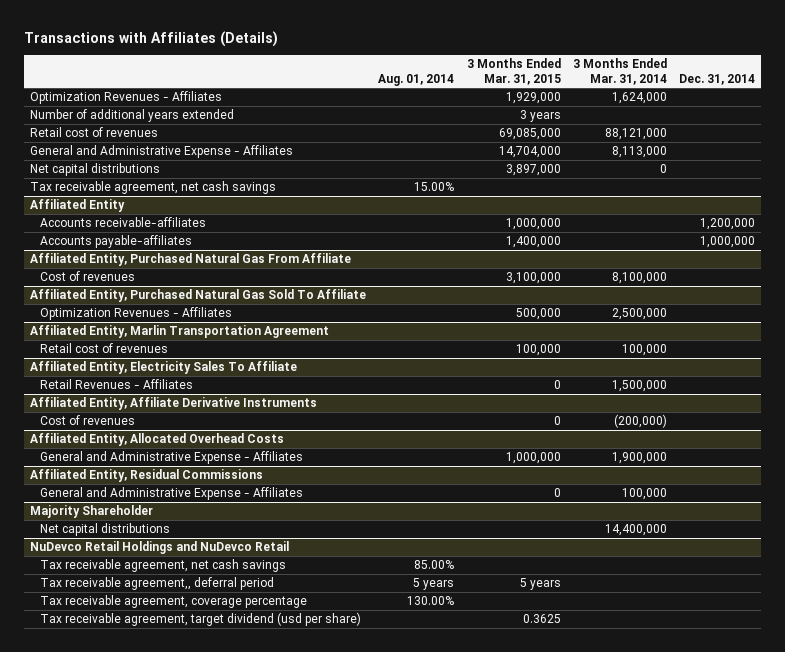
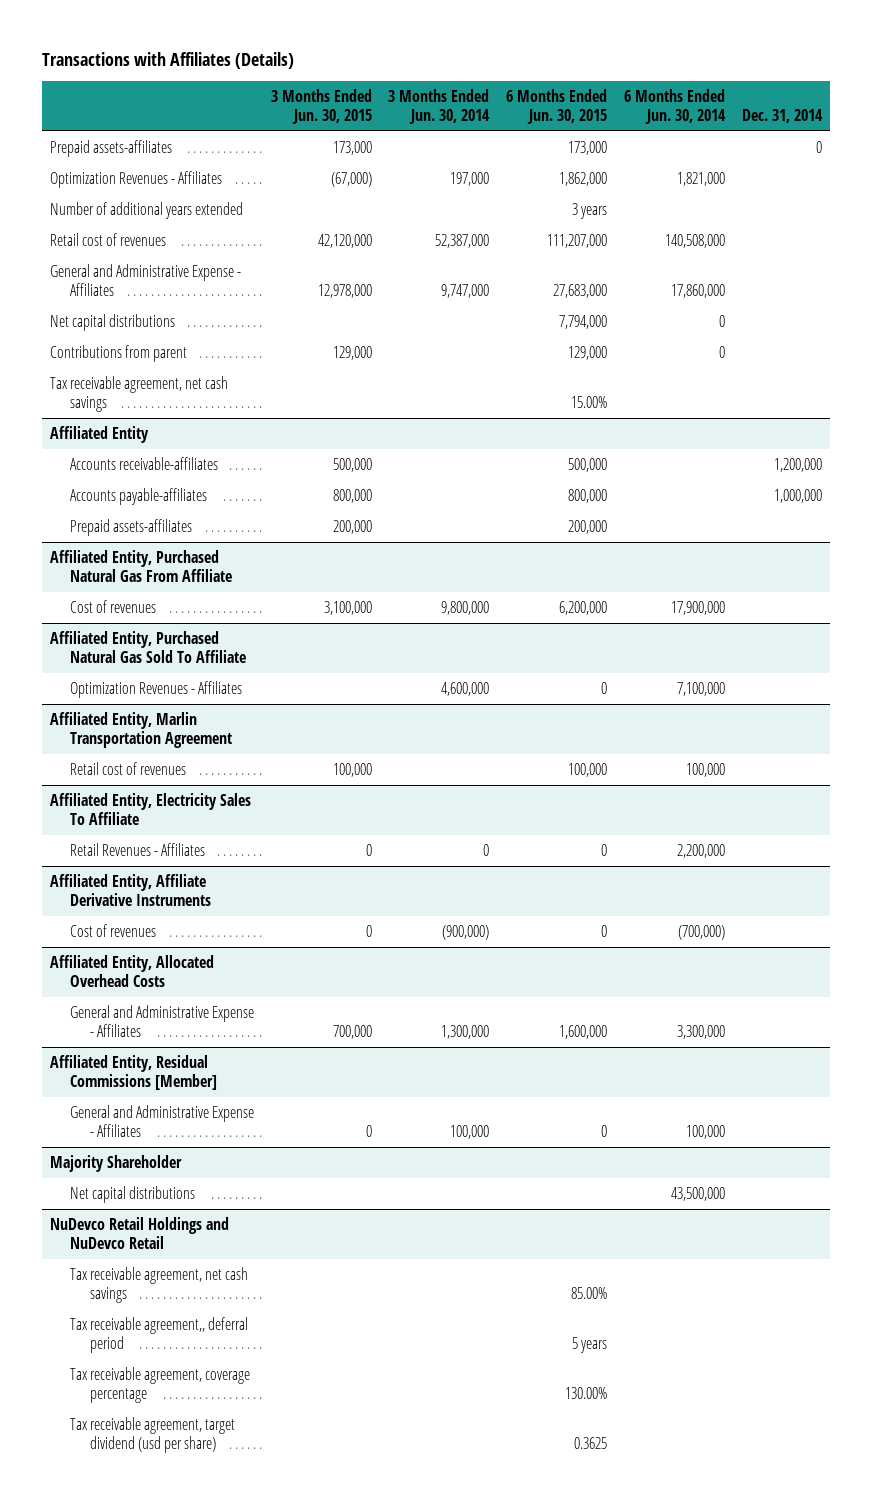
- | Aug. 01, 2014 | 3 Months Ended Mar. 31, 2015 | 3 Months Ended Mar. 31, 2014 | Dec. 31, 2014
+ | 3 Months Ended Jun. 30, 2015 | 3 Months Ended Jun. 30, 2014 | 6 Months Ended Jun. 30, 2015 | 6 Months Ended Jun. 30, 2014 | Dec. 31, 2014
+ Prepaid assets-affiliates | 173,000 | | 173,000 | | 0
+ Contributions from parent | 129,000 | | 129,000 | 0 |
@ Affiliated Entity
+ Prepaid assets-affiliates | 200,000 | | 200,000 | |
- Affiliated Entity, Residual Commissions
+ Affiliated Entity, Residual Commissions [Member]

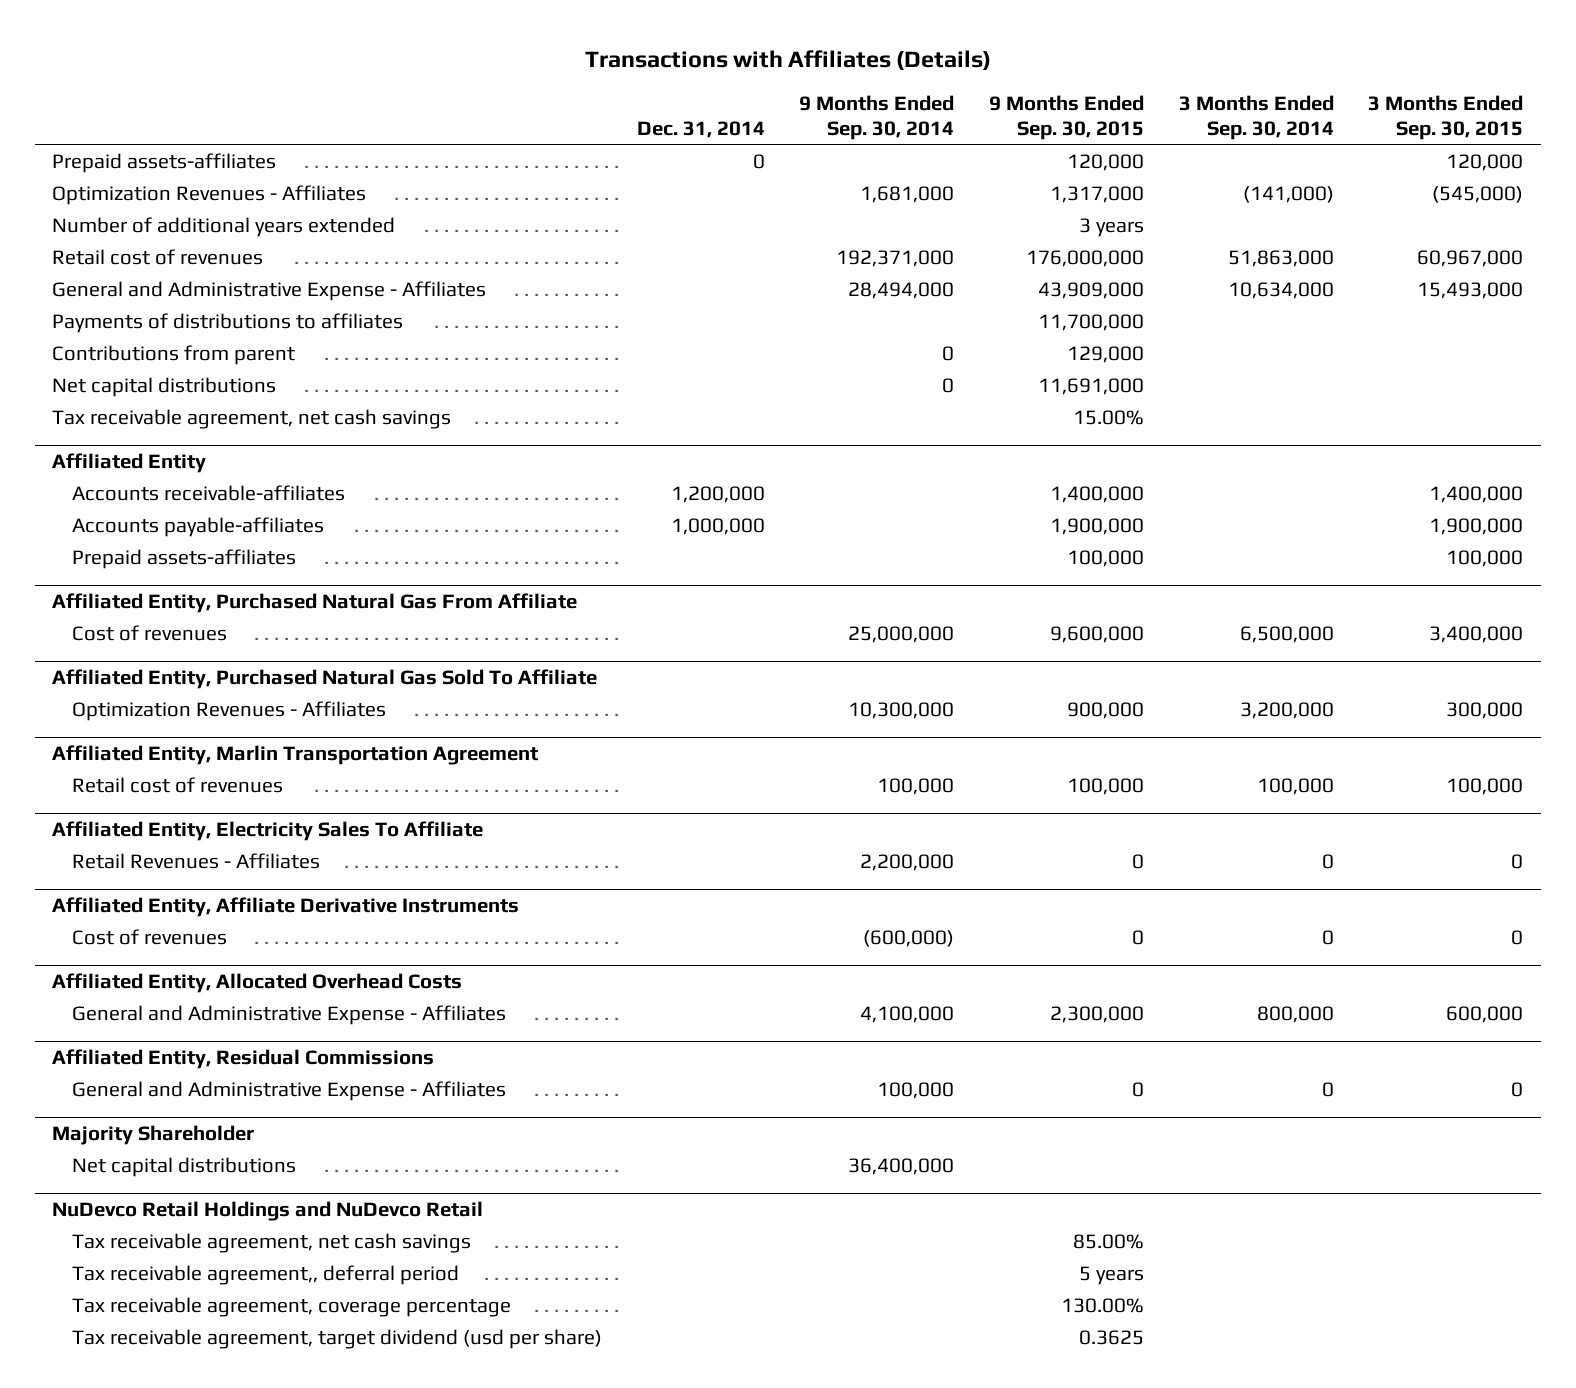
- | 3 Months Ended Jun. 30, 2015 | 3 Months Ended Jun. 30, 2014 | 6 Months Ended Jun. 30, 2015 | 6 Months Ended Jun. 30, 2014 | Dec. 31, 2014
+ | Dec. 31, 2014 | 9 Months Ended Sep. 30, 2014 | 9 Months Ended Sep. 30, 2015 | 3 Months Ended Sep. 30, 2014 | 3 Months Ended Sep. 30, 2015
+ Payments of distributions to affiliates | | | 11,700,000 | |
moved down: Net capital distributions | | 0 | 11,691,000 | |
- Affiliated Entity, Residual Commissions [Member]
+ Affiliated Entity, Residual Commissions

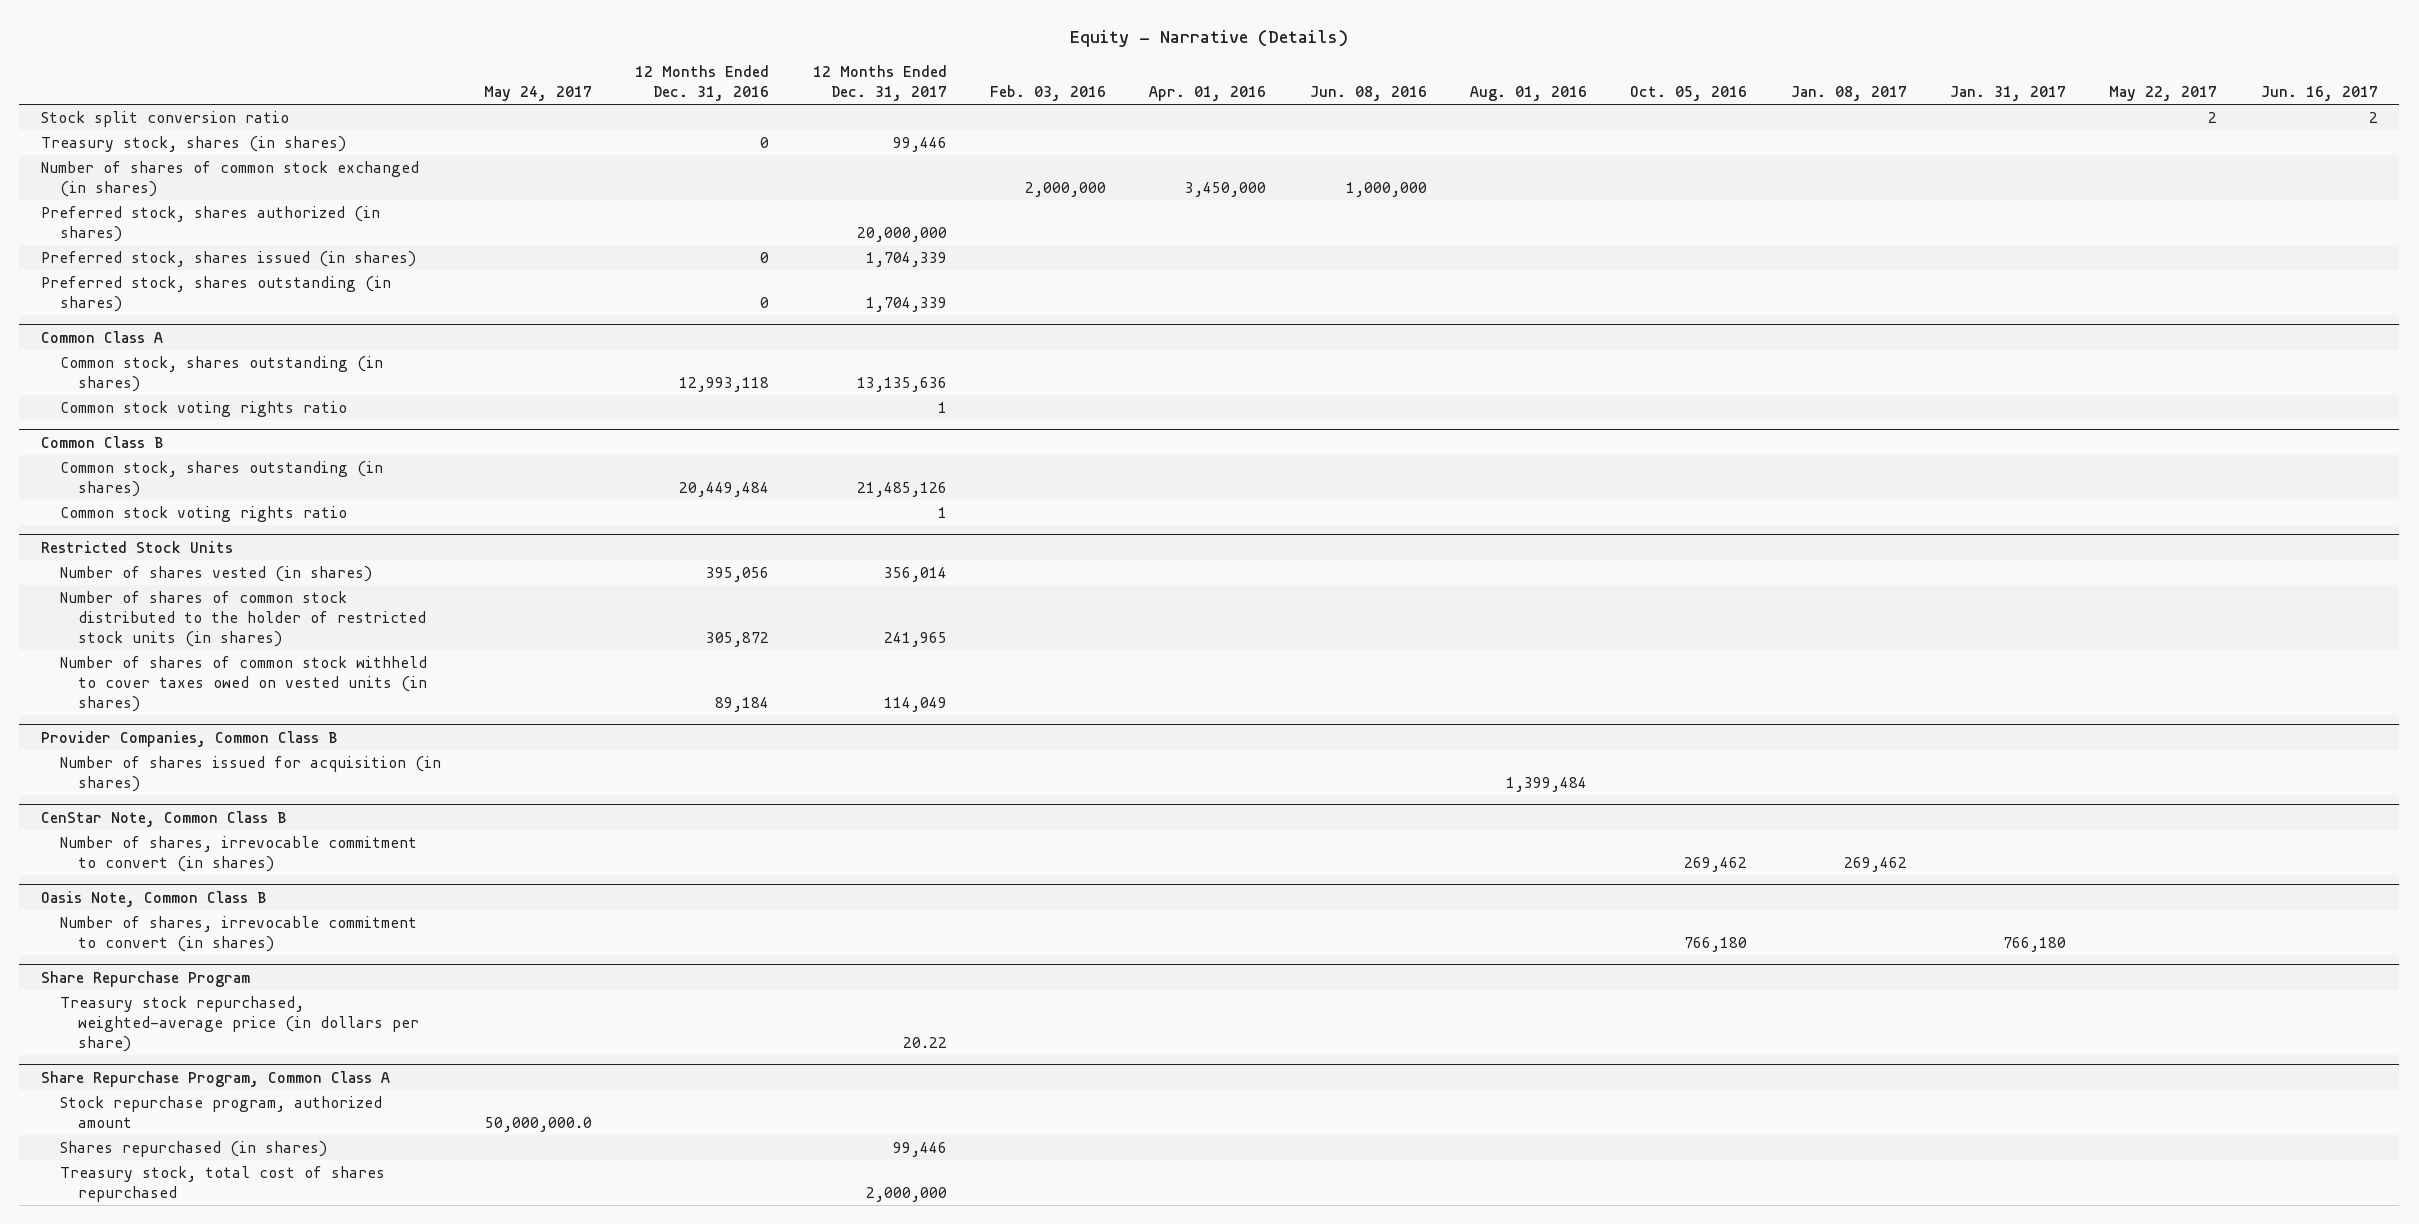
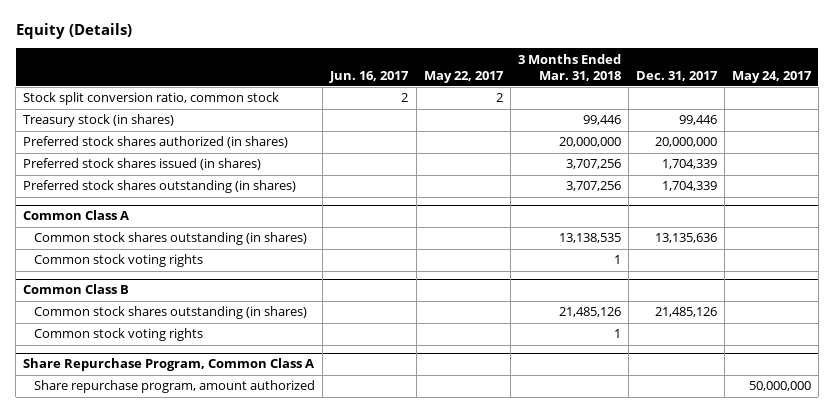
- Equity - Narrative (Details)
+ Equity (Details)
- | May 24, 2017 | 12 Months Ended Dec. 31, 2016 | 12 Months Ended Dec. 31, 2017 | Feb. 03, 2016 | Apr. 01, 2016 | Jun. 08, 2016 | Aug. 01, 2016 | Oct. 05, 2016 | Jan. 08, 2017 | Jan. 31, 2017 | May 22, 2017 | Jun. 16, 2017
+ | Jun. 16, 2017 | May 22, 2017 | 3 Months Ended Mar. 31, 2018 | Dec. 31, 2017 | May 24, 2017
- Stock split conversion ratio | | | | | | | | | | | 2 | 2
- Treasury stock, shares (in shares) | | 0 | 99,446 | | | | | | | | |
- Number of shares of common stock exchanged (in shares) | | | | 2,000,000 | 3,450,000 | 1,000,000 | | | | | |
- Preferred stock, shares authorized (in shares) | | | 20,000,000 | | | | | | | | |
- Preferred stock, shares issued (in shares) | | 0 | 1,704,339 | | | | | | | | |
- Preferred stock, shares outstanding (in shares) | | 0 | 1,704,339 | | | | | | | | |
+ Stock split conversion ratio, common stock | 2 | 2 | | |
+ Treasury stock (in shares) | | | 99,446 | 99,446 |
+ Preferred stock shares authorized (in shares) | | | 20,000,000 | 20,000,000 |
+ Preferred stock shares issued (in shares) | | | 3,707,256 | 1,704,339 |
+ Preferred stock shares outstanding (in shares) | | | 3,707,256 | 1,704,339 |
@ Common Class A
- Common stock, shares outstanding (in shares) | | 12,993,118 | 13,135,636 | | | | | | | | |
- Common stock voting rights ratio | | | 1 | | | | | | | | |
+ Common stock shares outstanding (in shares) | | | 13,138,535 | 13,135,636 |
+ Common stock voting rights | | | 1 | |
@ Common Class B
- Common stock, shares outstanding (in shares) | | 20,449,484 | 21,485,126 | | | | | | | | |
- Common stock voting rights ratio | | | 1 | | | | | | | | |
- Restricted Stock Units
- Number of shares vested (in shares) | | 395,056 | 356,014 | | | | | | | | |
- Number of shares of common stock distributed to the holder of restricted stock units (in shares) | | 305,872 | 241,965 | | | | | | | | |
- Number of shares of common stock withheld to cover taxes owed on vested units (in shares) | | 89,184 | 114,049 | | | | | | | | |
- Provider Companies, Common Class B
- Number of shares issued for acquisition (in shares) | | | | | | | 1,399,484 | | | | |
- CenStar Note, Common Class B
- Number of shares, irrevocable commitment to convert (in shares) | | | | | | | | 269,462 | 269,462 | | |
- Oasis Note, Common Class B
- Number of shares, irrevocable commitment to convert (in shares) | | | | | | | | 766,180 | | 766,180 | |
- Share Repurchase Program
- Treasury stock repurchased, weighted-average price (in dollars per share) | | | 20.22 | | | | | | | | |
@ Common Class B
+ Common stock shares outstanding (in shares) | | | 21,485,126 | 21,485,126 |
+ Common stock voting rights | | | 1 | |
@ Share Repurchase Program, Common Class A
- Stock repurchase program, authorized amount | 50,000,000.0 | | | | | | | | | | |
- Shares repurchased (in shares) | | | 99,446 | | | | | | | | |
- Treasury stock, total cost of shares repurchased | | | 2,000,000 | | | | | | | | |
+ Share repurchase program, amount authorized | | | | | 50,000,000

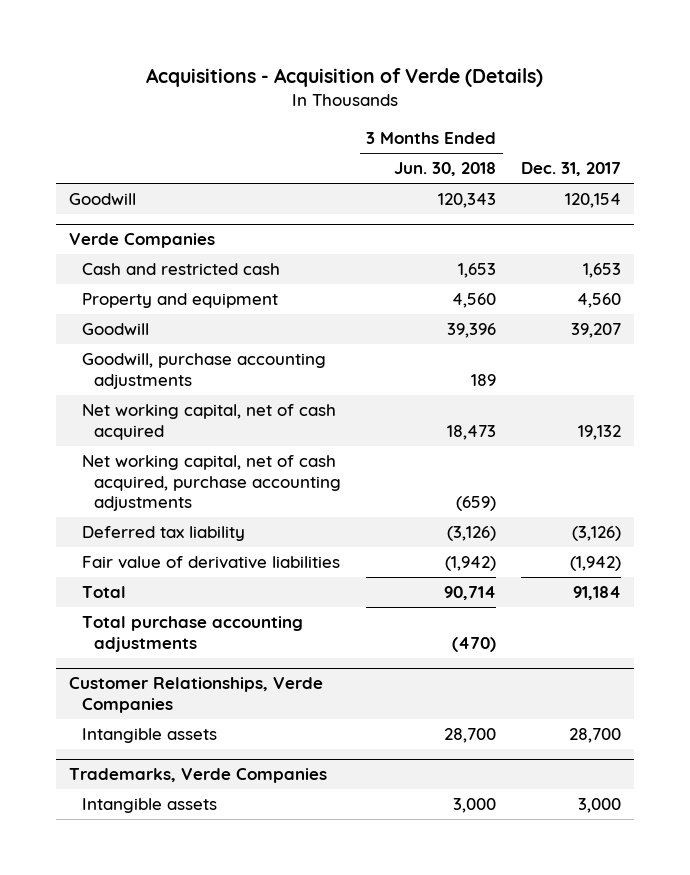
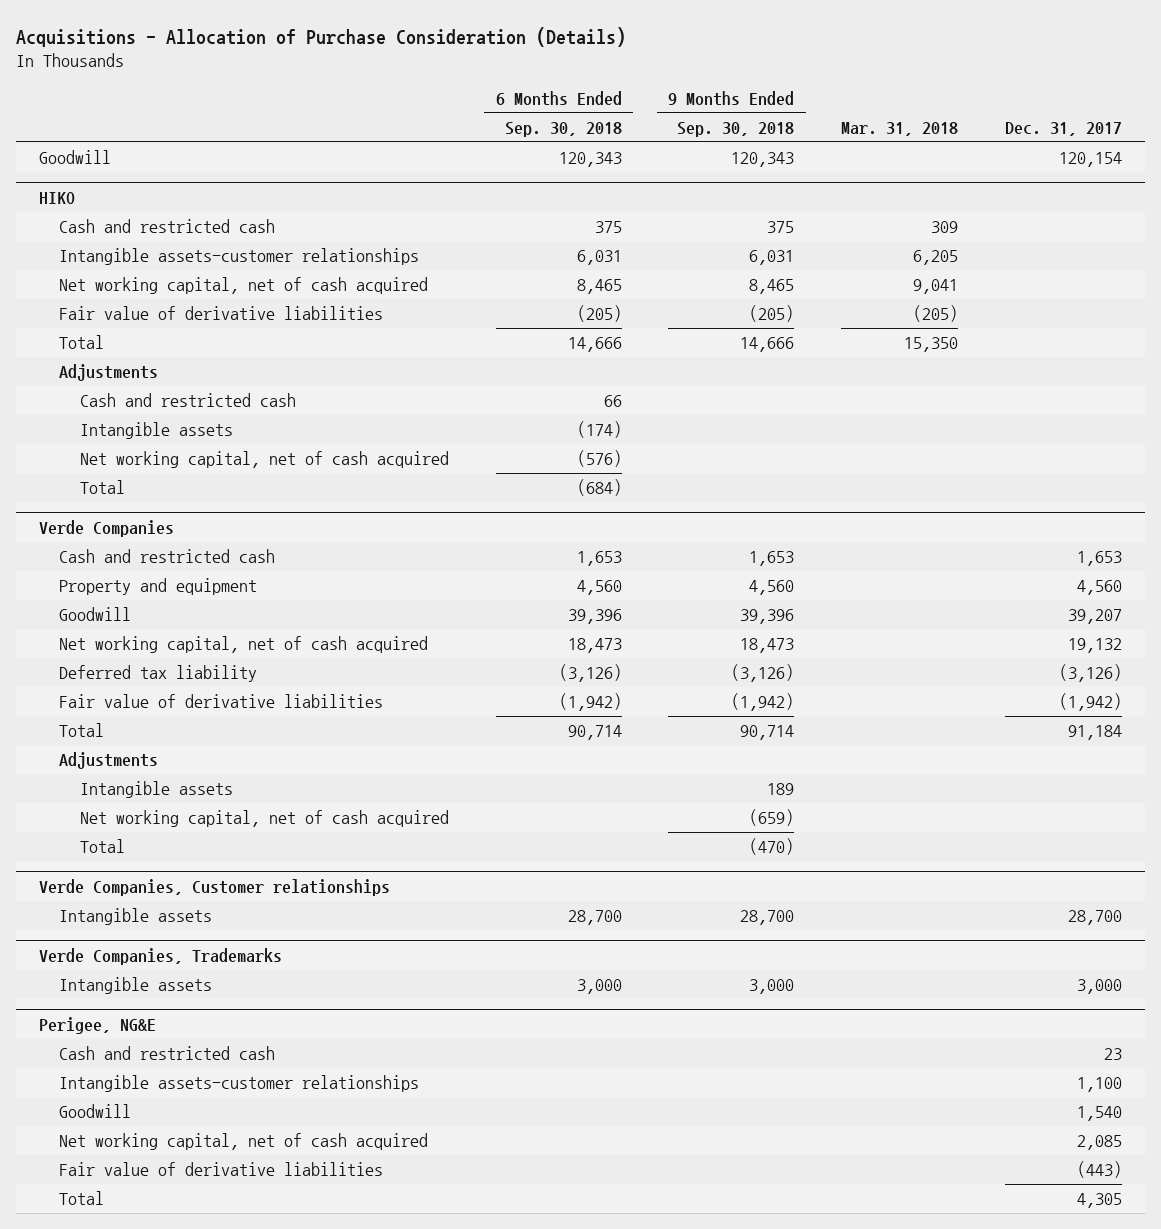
- Acquisitions - Acquisition of Verde (Details)
+ Acquisitions - Allocation of Purchase Consideration (Details)
- | 3 Months Ended Jun. 30, 2018 | Dec. 31, 2017
+ | 6 Months Ended Sep. 30, 2018 | 9 Months Ended Sep. 30, 2018 | Mar. 31, 2018 | Dec. 31, 2017
+ HIKO
+ Cash and restricted cash | 375 | 375 | 309 |
+ Intangible assets-customer relationships | 6,031 | 6,031 | 6,205 |
+ Net working capital, net of cash acquired | 8,465 | 8,465 | 9,041 |
+ Fair value of derivative liabilities | (205) | (205) | (205) |
+ Total | 14,666 | 14,666 | 15,350 |
+ Adjustments
+ Cash and restricted cash | 66 | | |
+ Intangible assets | (174) | | |
+ Net working capital, net of cash acquired | (576) | | |
+ Total | (684) | | |
@ Verde Companies
- Goodwill, purchase accounting adjustments | 189 |
- Net working capital, net of cash acquired, purchase accounting adjustments | (659) |
- Total purchase accounting adjustments | (470) |
- Customer Relationships, Verde Companies
@ Verde Companies
+ Adjustments
+ Intangible assets | | 189 | |
+ Net working capital, net of cash acquired | | (659) | |
+ Total | | (470) | |
+ Verde Companies, Customer relationships
- Trademarks, Verde Companies
+ Verde Companies, Trademarks
+ Perigee, NG&E
+ Cash and restricted cash | | | | 23
+ Intangible assets-customer relationships | | | | 1,100
+ Goodwill | | | | 1,540
+ Net working capital, net of cash acquired | | | | 2,085
+ Fair value of derivative liabilities | | | | (443)
+ Total | | | | 4,305

